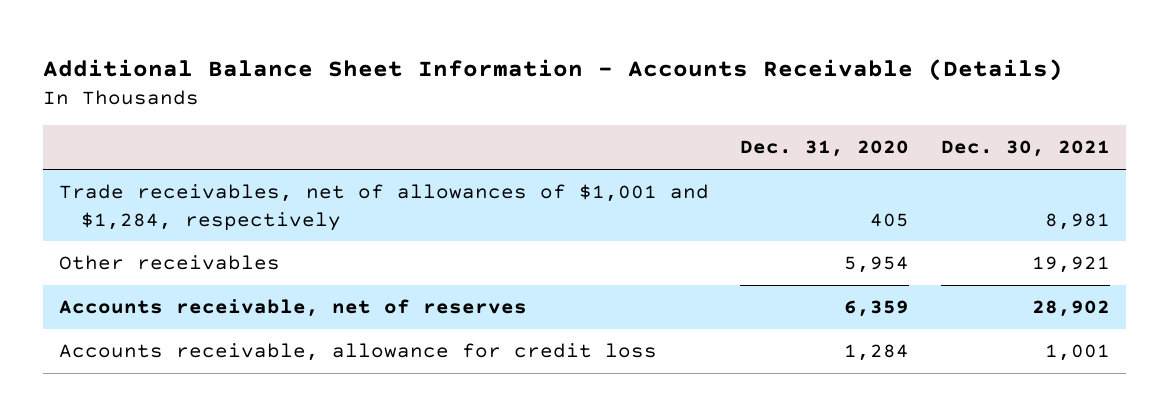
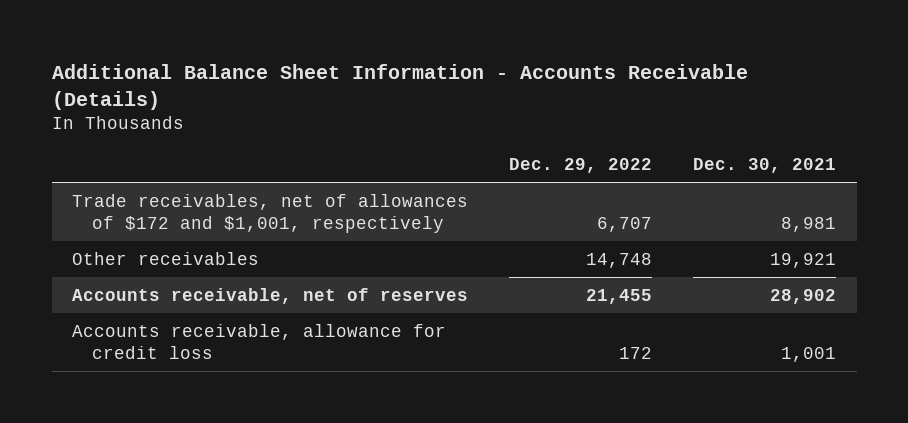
- | Dec. 31, 2020 | Dec. 30, 2021
+ | Dec. 29, 2022 | Dec. 30, 2021
- Trade receivables, net of allowances of $1,001 and $1,284, respectively | 405 | 8,981
+ Trade receivables, net of allowances of $172 and $1,001, respectively | 6,707 | 8,981

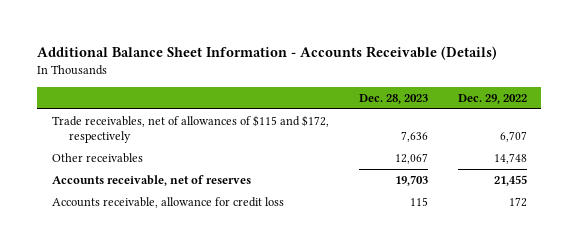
- | Dec. 29, 2022 | Dec. 30, 2021
+ | Dec. 28, 2023 | Dec. 29, 2022
- Trade receivables, net of allowances of $172 and $1,001, respectively | 6,707 | 8,981
+ Trade receivables, net of allowances of $115 and $172, respectively | 7,636 | 6,707

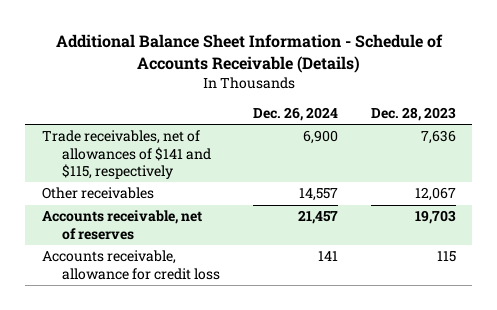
- Additional Balance Sheet Information - Accounts Receivable (Details)
+ Additional Balance Sheet Information - Schedule of Accounts Receivable (Details)
- | Dec. 28, 2023 | Dec. 29, 2022
+ | Dec. 26, 2024 | Dec. 28, 2023
- Trade receivables, net of allowances of $115 and $172, respectively | 7,636 | 6,707
+ Trade receivables, net of allowances of $141 and $115, respectively | 6,900 | 7,636

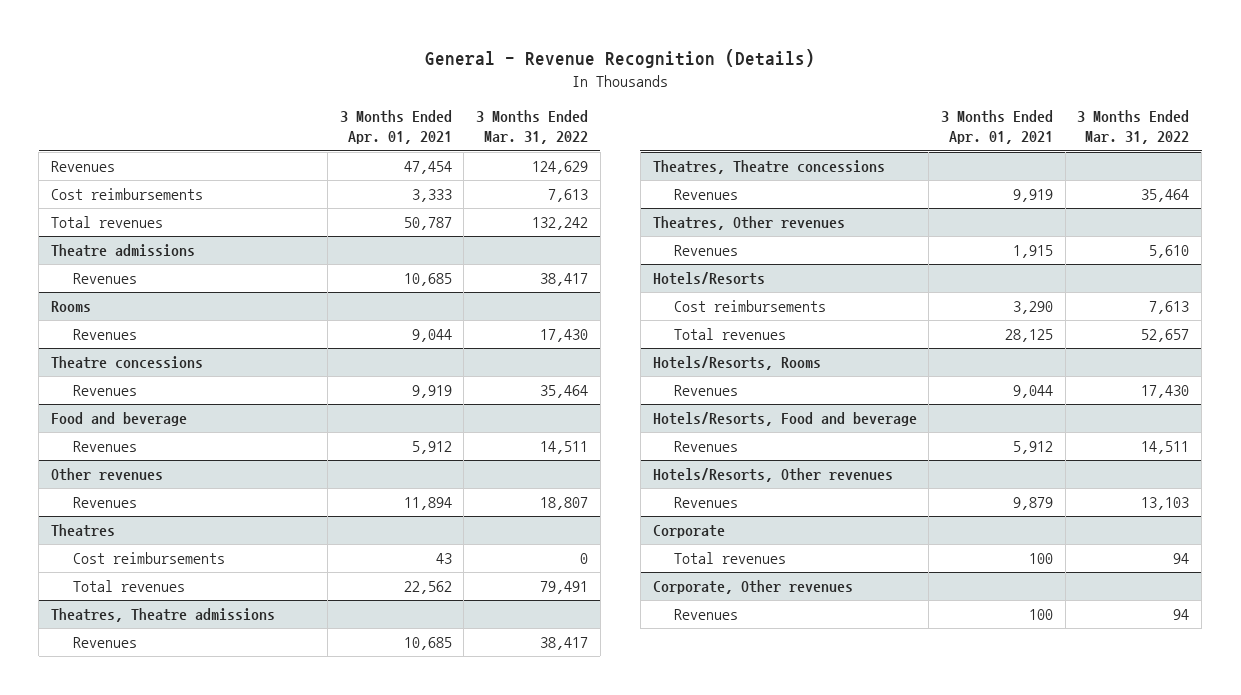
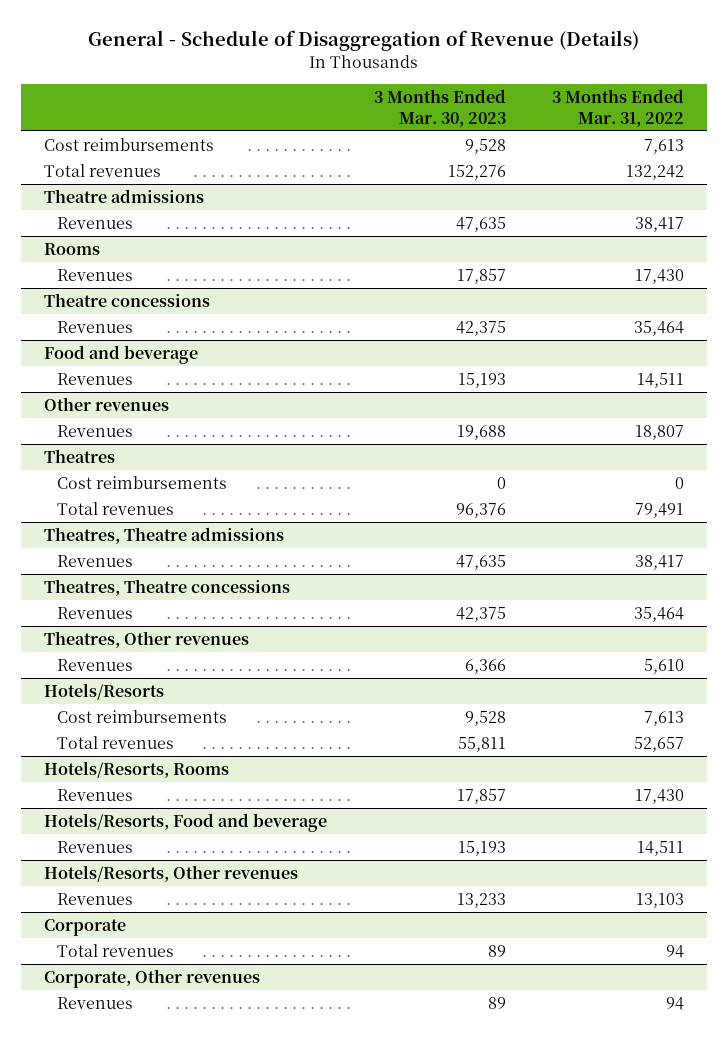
- General - Revenue Recognition (Details)
+ General - Schedule of Disaggregation of Revenue (Details)
- | 3 Months Ended Apr. 01, 2021 | 3 Months Ended Mar. 31, 2022
+ | 3 Months Ended Mar. 30, 2023 | 3 Months Ended Mar. 31, 2022
- Revenues | 47,454 | 124,629

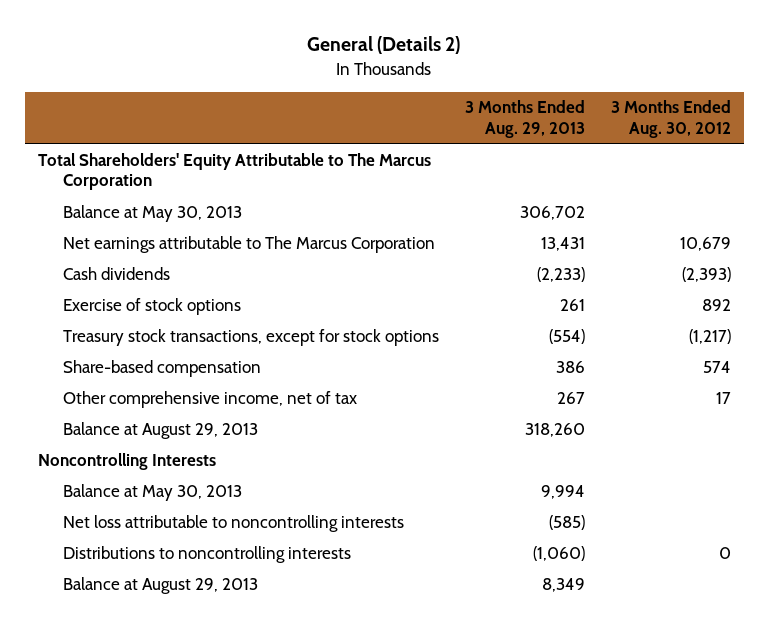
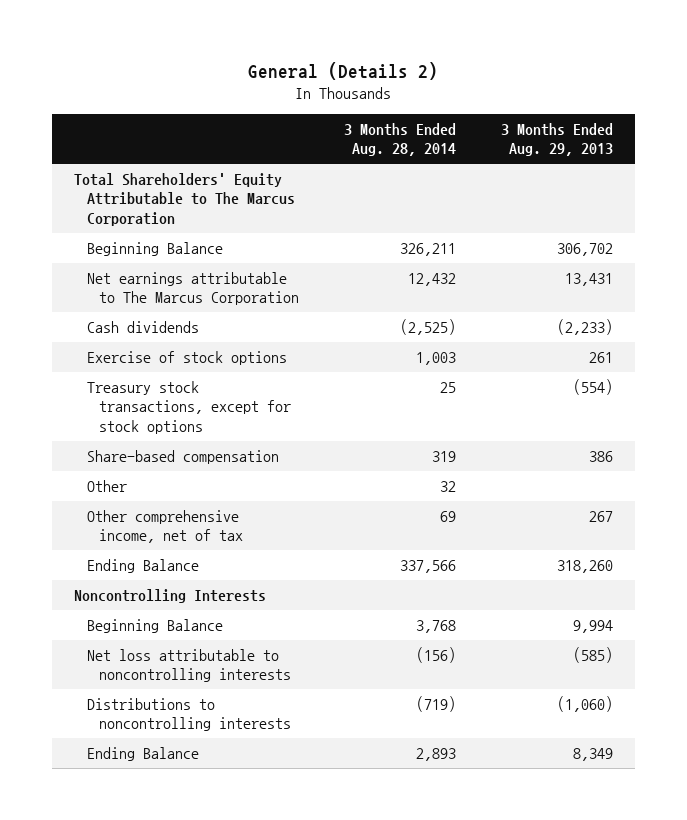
- | 3 Months Ended Aug. 29, 2013 | 3 Months Ended Aug. 30, 2012
+ | 3 Months Ended Aug. 28, 2014 | 3 Months Ended Aug. 29, 2013
- Balance at May 30, 2013 | 306,702 |
+ Beginning Balance | 326,211 | 306,702
+ Other | 32 |
- Balance at August 29, 2013 | 318,260 |
+ Ending Balance | 337,566 | 318,260
- Balance at May 30, 2013 | 9,994 |
+ Beginning Balance | 3,768 | 9,994
- Balance at August 29, 2013 | 8,349 |
+ Ending Balance | 2,893 | 8,349

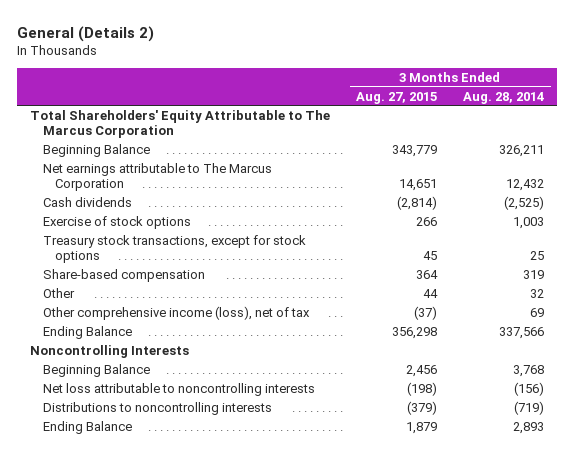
- | 3 Months Ended Aug. 28, 2014 | 3 Months Ended Aug. 29, 2013
+ | 3 Months Ended Aug. 27, 2015 | 3 Months Ended Aug. 28, 2014
- Other comprehensive income, net of tax | 69 | 267
+ Other comprehensive income (loss), net of tax | (37) | 69

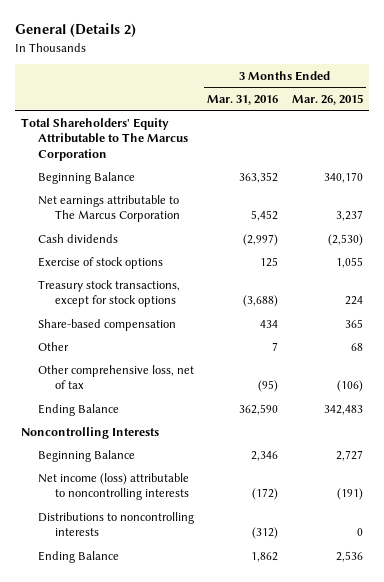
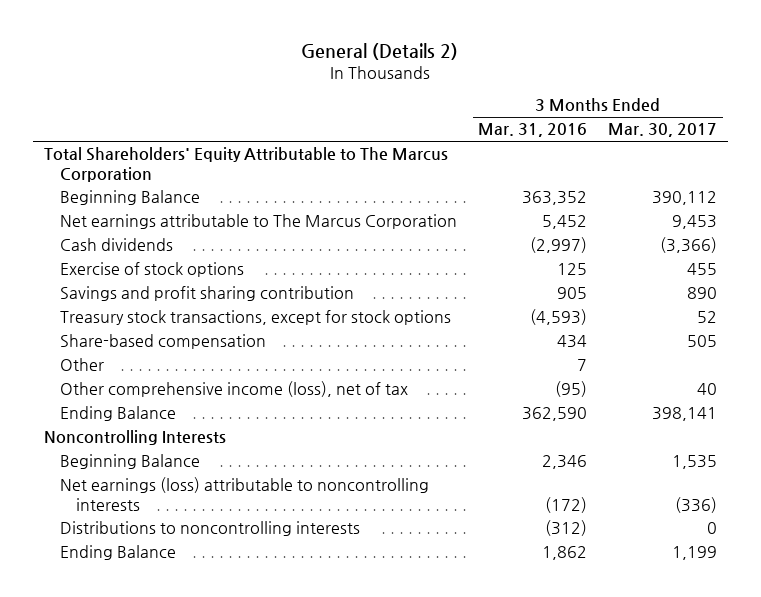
- | 3 Months Ended Mar. 31, 2016 | 3 Months Ended Mar. 26, 2015
+ | 3 Months Ended Mar. 31, 2016 | 3 Months Ended Mar. 30, 2017
- Treasury stock transactions, except for stock options | (3,688) | 224
+ Savings and profit sharing contribution | 905 | 890
+ Treasury stock transactions, except for stock options | (4,593) | 52
- Other comprehensive loss, net of tax | (95) | (106)
+ Other comprehensive income (loss), net of tax | (95) | 40
- Net income (loss) attributable to noncontrolling interests | (172) | (191)
+ Net earnings (loss) attributable to noncontrolling interests | (172) | (336)

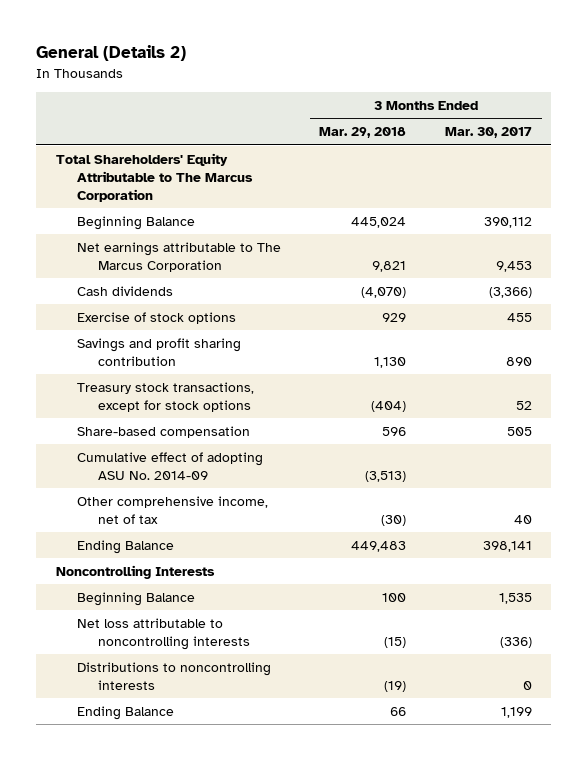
- | 3 Months Ended Mar. 31, 2016 | 3 Months Ended Mar. 30, 2017
+ | 3 Months Ended Mar. 29, 2018 | 3 Months Ended Mar. 30, 2017
- Other | 7 |
- Other comprehensive income (loss), net of tax | (95) | 40
+ Cumulative effect of adopting ASU No. 2014-09 | (3,513) |
+ Other comprehensive income, net of tax | (30) | 40
- Net earnings (loss) attributable to noncontrolling interests | (172) | (336)
+ Net loss attributable to noncontrolling interests | (15) | (336)

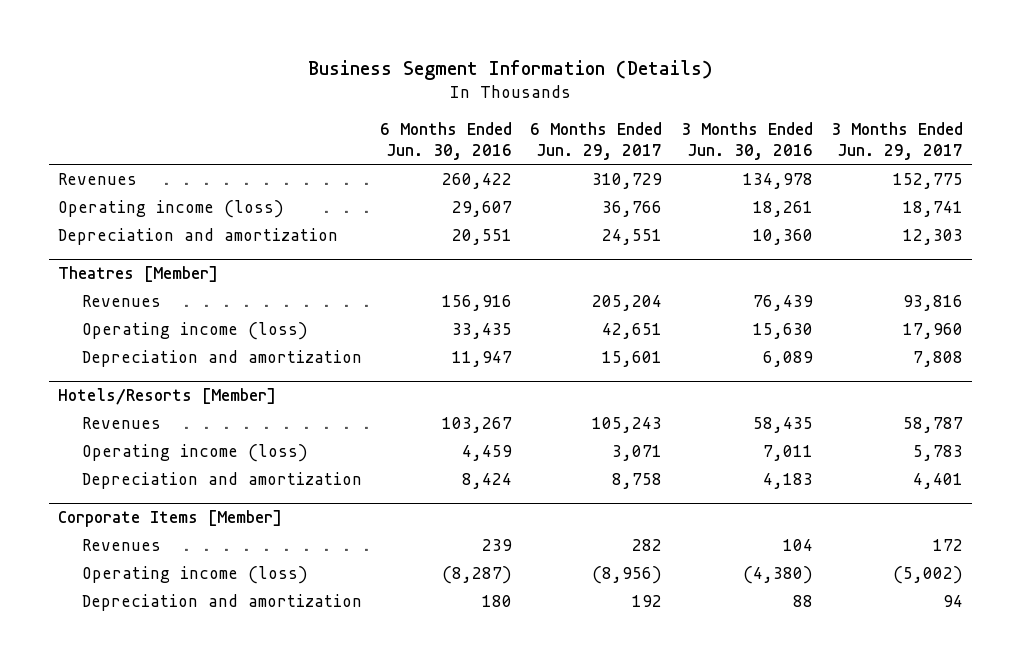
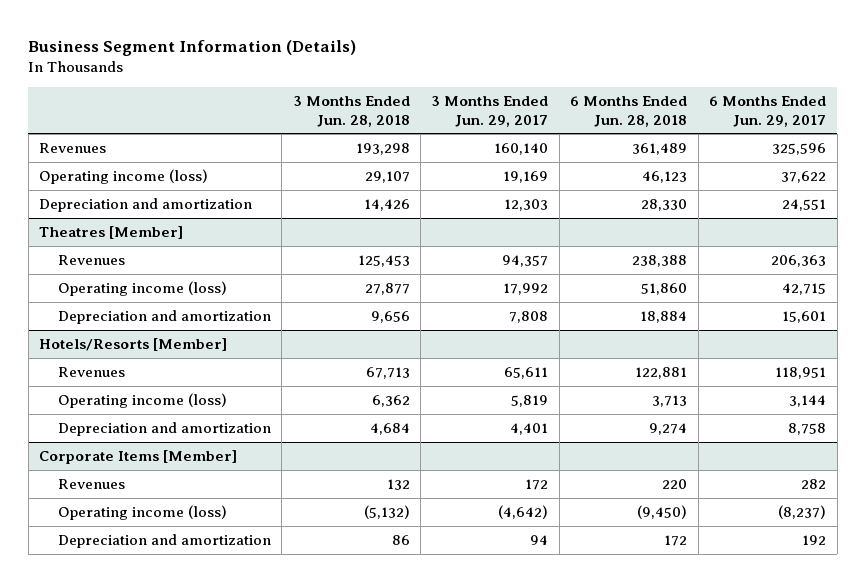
- | 6 Months Ended Jun. 30, 2016 | 6 Months Ended Jun. 29, 2017 | 3 Months Ended Jun. 30, 2016 | 3 Months Ended Jun. 29, 2017
+ | 3 Months Ended Jun. 28, 2018 | 3 Months Ended Jun. 29, 2017 | 6 Months Ended Jun. 28, 2018 | 6 Months Ended Jun. 29, 2017
- Revenues | 260,422 | 310,729 | 134,978 | 152,775
- Operating income (loss) | 29,607 | 36,766 | 18,261 | 18,741
+ Revenues | 193,298 | 160,140 | 361,489 | 325,596
+ Operating income (loss) | 29,107 | 19,169 | 46,123 | 37,622
@ Theatres [Member]
- Revenues | 156,916 | 205,204 | 76,439 | 93,816
- Operating income (loss) | 33,435 | 42,651 | 15,630 | 17,960
+ Revenues | 125,453 | 94,357 | 238,388 | 206,363
+ Operating income (loss) | 27,877 | 17,992 | 51,860 | 42,715
@ Hotels/Resorts [Member]
- Revenues | 103,267 | 105,243 | 58,435 | 58,787
- Operating income (loss) | 4,459 | 3,071 | 7,011 | 5,783
+ Revenues | 67,713 | 65,611 | 122,881 | 118,951
+ Operating income (loss) | 6,362 | 5,819 | 3,713 | 3,144
@ Corporate Items [Member]
- Operating income (loss) | (8,287) | (8,956) | (4,380) | (5,002)
+ Operating income (loss) | (5,132) | (4,642) | (9,450) | (8,237)

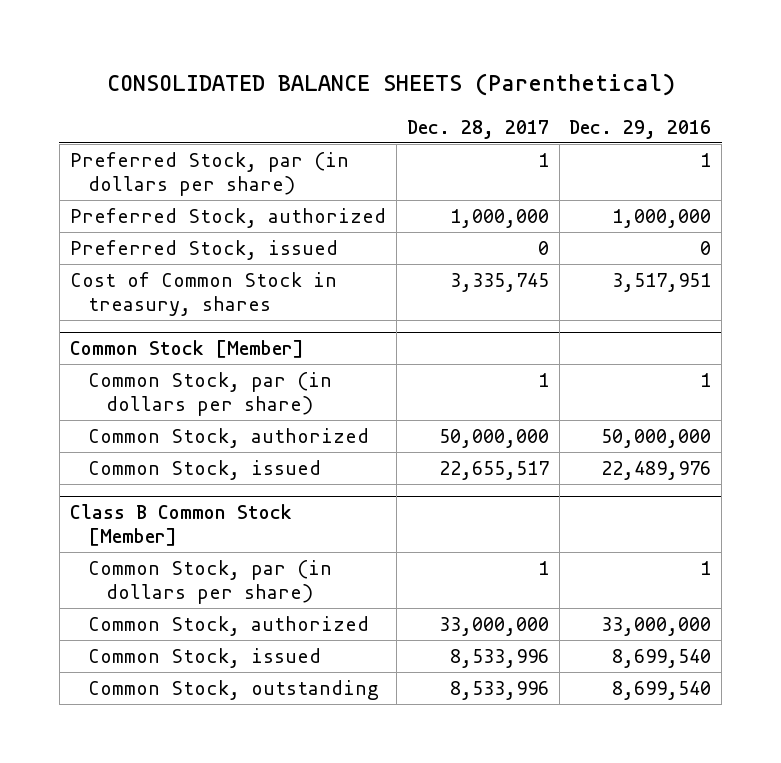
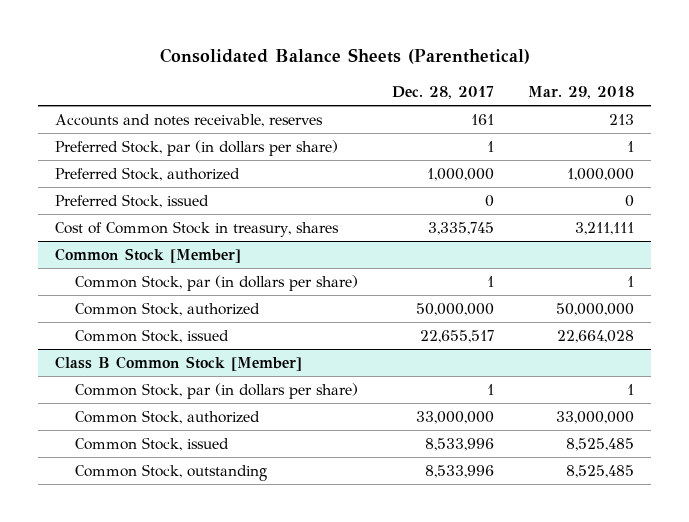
- CONSOLIDATED BALANCE SHEETS (Parenthetical)
+ Consolidated Balance Sheets (Parenthetical)
- | Dec. 28, 2017 | Dec. 29, 2016
+ | Dec. 28, 2017 | Mar. 29, 2018
+ Accounts and notes receivable, reserves | 161 | 213

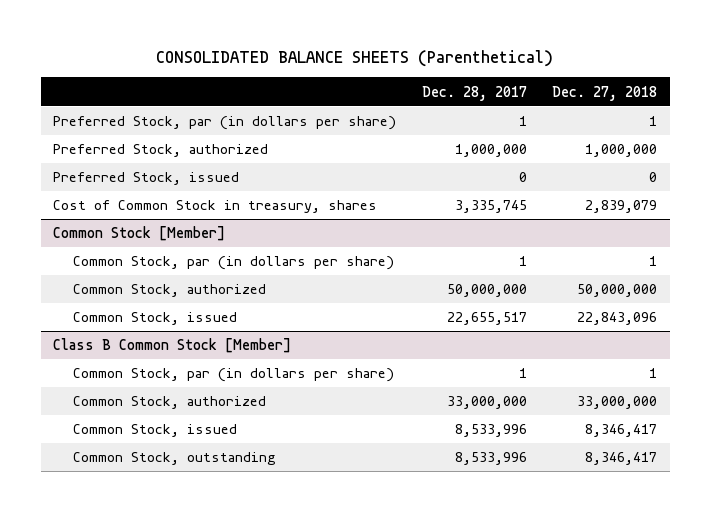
- Consolidated Balance Sheets (Parenthetical)
+ CONSOLIDATED BALANCE SHEETS (Parenthetical)
- | Dec. 28, 2017 | Mar. 29, 2018
+ | Dec. 28, 2017 | Dec. 27, 2018
- Accounts and notes receivable, reserves | 161 | 213

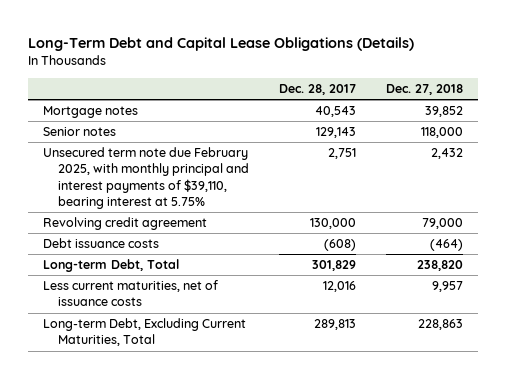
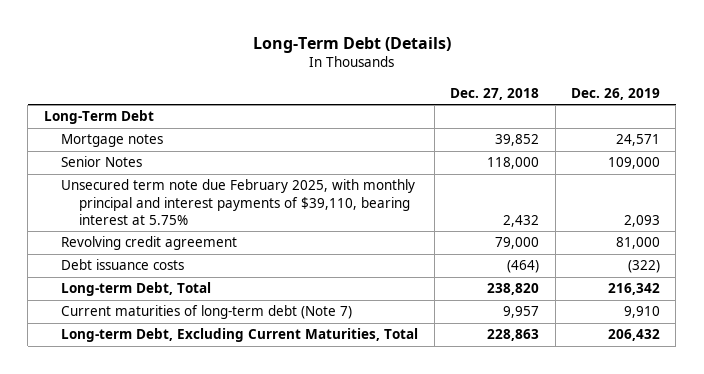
- Long-Term Debt and Capital Lease Obligations (Details)
+ Long-Term Debt (Details)
- | Dec. 28, 2017 | Dec. 27, 2018
+ | Dec. 27, 2018 | Dec. 26, 2019
+ Long-Term Debt
- Senior notes | 129,143 | 118,000
+ Senior Notes | 118,000 | 109,000
- Less current maturities, net of issuance costs | 12,016 | 9,957
+ Current maturities of long-term debt (Note 7) | 9,957 | 9,910

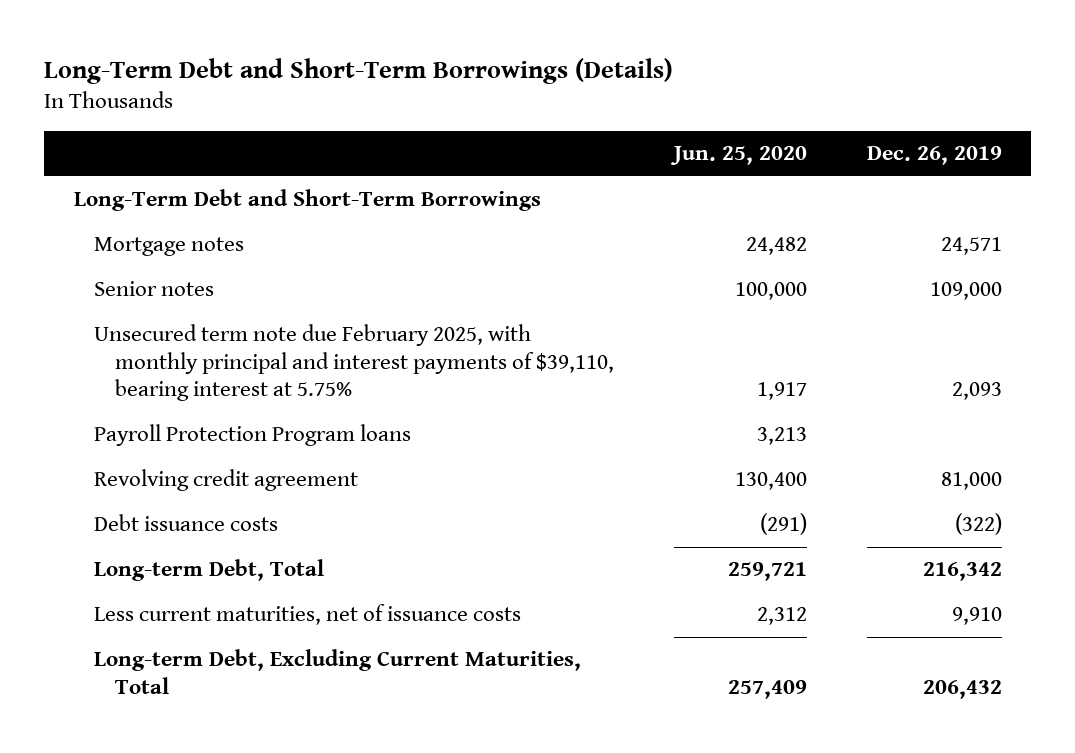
- Long-Term Debt (Details)
+ Long-Term Debt and Short-Term Borrowings (Details)
- | Dec. 27, 2018 | Dec. 26, 2019
+ | Jun. 25, 2020 | Dec. 26, 2019
- Long-Term Debt
+ Long-Term Debt and Short-Term Borrowings
- Senior Notes | 118,000 | 109,000
+ Senior notes | 100,000 | 109,000
+ Payroll Protection Program loans | 3,213 |
- Current maturities of long-term debt (Note 7) | 9,957 | 9,910
+ Less current maturities, net of issuance costs | 2,312 | 9,910

